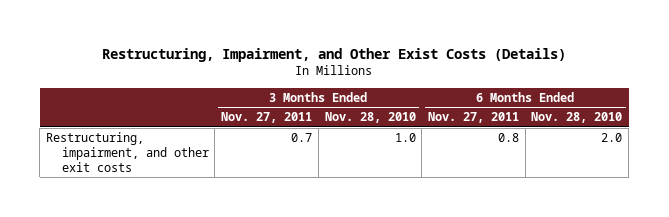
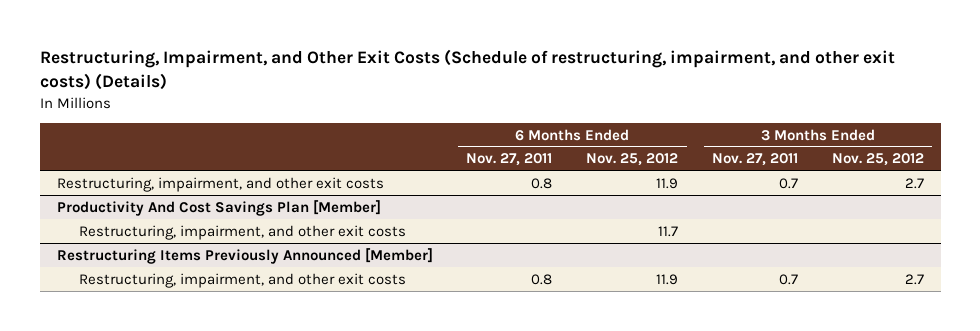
- Restructuring, Impairment, and Other Exist Costs (Details)
+ Restructuring, Impairment, and Other Exit Costs (Schedule of restructuring, impairment, and other exit costs) (Details)
- | 3 Months Ended Nov. 27, 2011 | 3 Months Ended Nov. 28, 2010 | 6 Months Ended Nov. 27, 2011 | 6 Months Ended Nov. 28, 2010
+ | 6 Months Ended Nov. 27, 2011 | 6 Months Ended Nov. 25, 2012 | 3 Months Ended Nov. 27, 2011 | 3 Months Ended Nov. 25, 2012
+ Productivity And Cost Savings Plan [Member]
+ Restructuring, impairment, and other exit costs | | 11.7 | |
+ Restructuring Items Previously Announced [Member]
+ Restructuring, impairment, and other exit costs | 0.8 | 11.9 | 0.7 | 2.7

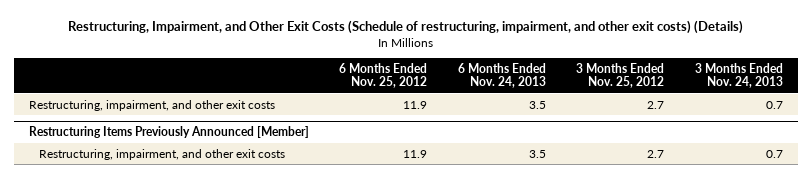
- | 6 Months Ended Nov. 27, 2011 | 6 Months Ended Nov. 25, 2012 | 3 Months Ended Nov. 27, 2011 | 3 Months Ended Nov. 25, 2012
+ | 6 Months Ended Nov. 25, 2012 | 6 Months Ended Nov. 24, 2013 | 3 Months Ended Nov. 25, 2012 | 3 Months Ended Nov. 24, 2013
- Productivity And Cost Savings Plan [Member]
- Restructuring, impairment, and other exit costs | | 11.7 | |

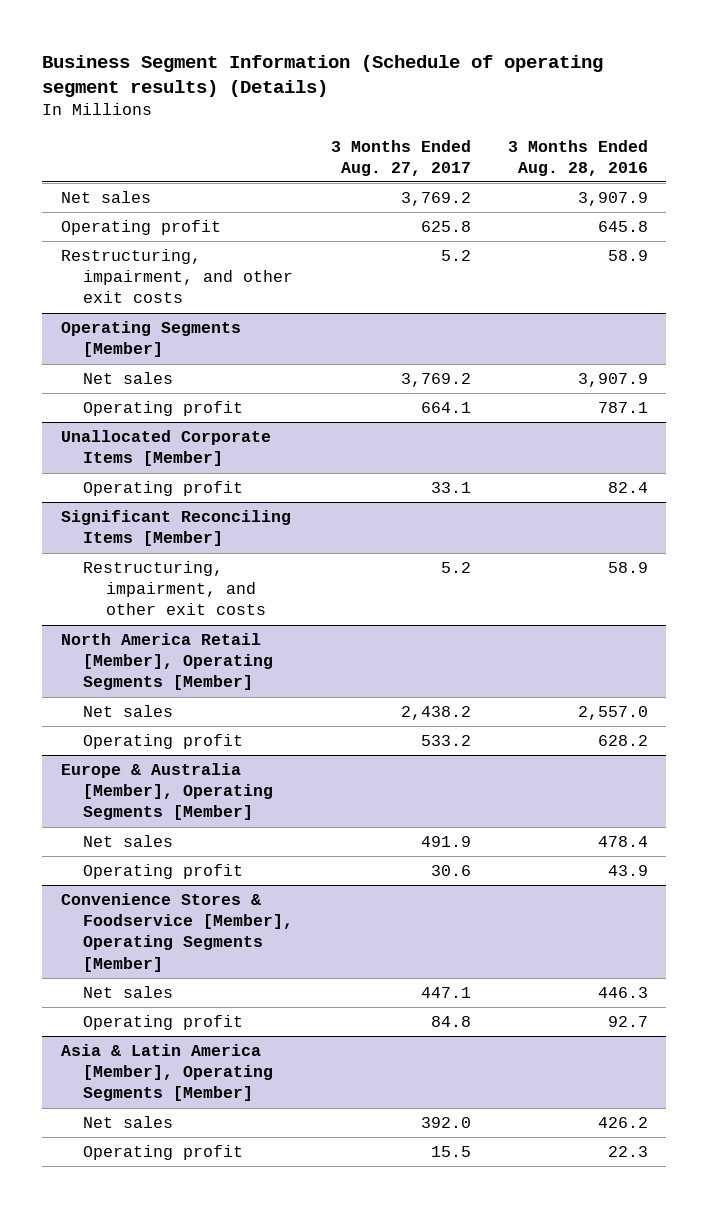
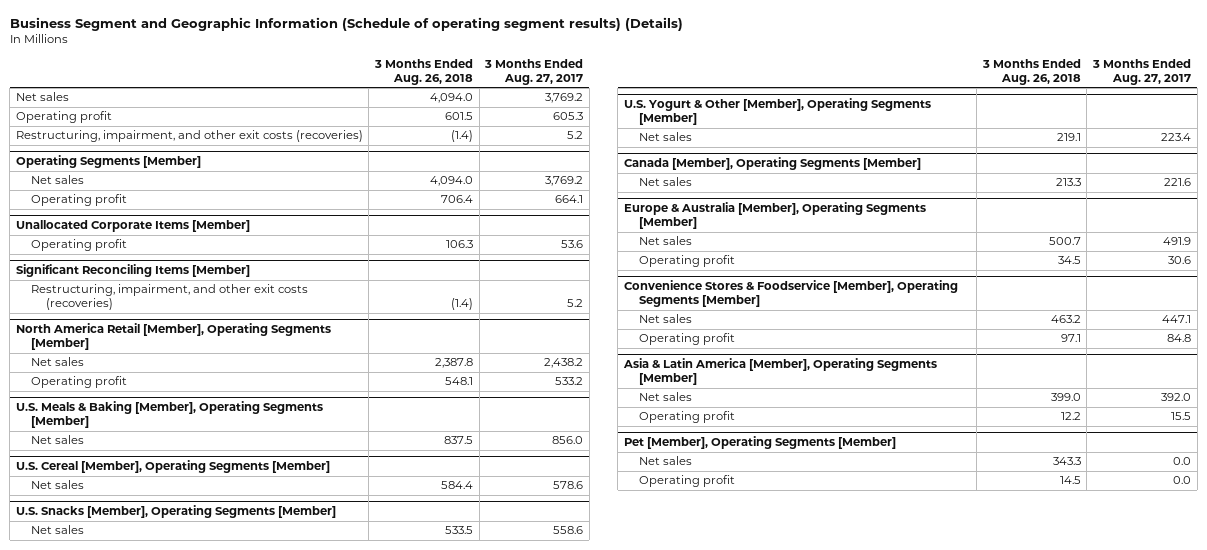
- Business Segment Information (Schedule of operating segment results) (Details)
+ Business Segment and Geographic Information (Schedule of operating segment results) (Details)
- | 3 Months Ended Aug. 27, 2017 | 3 Months Ended Aug. 28, 2016
+ | 3 Months Ended Aug. 26, 2018 | 3 Months Ended Aug. 27, 2017
- Operating profit | 625.8 | 645.8
- Restructuring, impairment, and other exit costs | 5.2 | 58.9
+ Operating profit | 601.5 | 605.3
+ Restructuring, impairment, and other exit costs (recoveries) | (1.4) | 5.2
@ Unallocated Corporate Items [Member]
- Operating profit | 33.1 | 82.4
+ Operating profit | 106.3 | 53.6
@ Significant Reconciling Items [Member]
- Restructuring, impairment, and other exit costs | 5.2 | 58.9
+ Restructuring, impairment, and other exit costs (recoveries) | (1.4) | 5.2
+ U.S. Meals & Baking [Member], Operating Segments [Member]
+ Net sales | 837.5 | 856.0
+ U.S. Cereal [Member], Operating Segments [Member]
+ Net sales | 584.4 | 578.6
+ U.S. Snacks [Member], Operating Segments [Member]
+ Net sales | 533.5 | 558.6
+ U.S. Yogurt & Other [Member], Operating Segments [Member]
+ Net sales | 219.1 | 223.4
+ Canada [Member], Operating Segments [Member]
+ Net sales | 213.3 | 221.6
+ Pet [Member], Operating Segments [Member]
+ Net sales | 343.3 | 0.0
+ Operating profit | 14.5 | 0.0

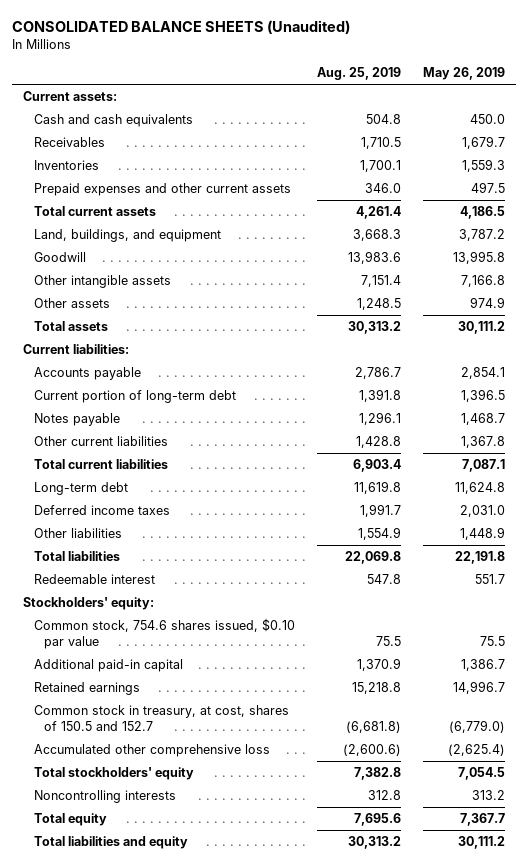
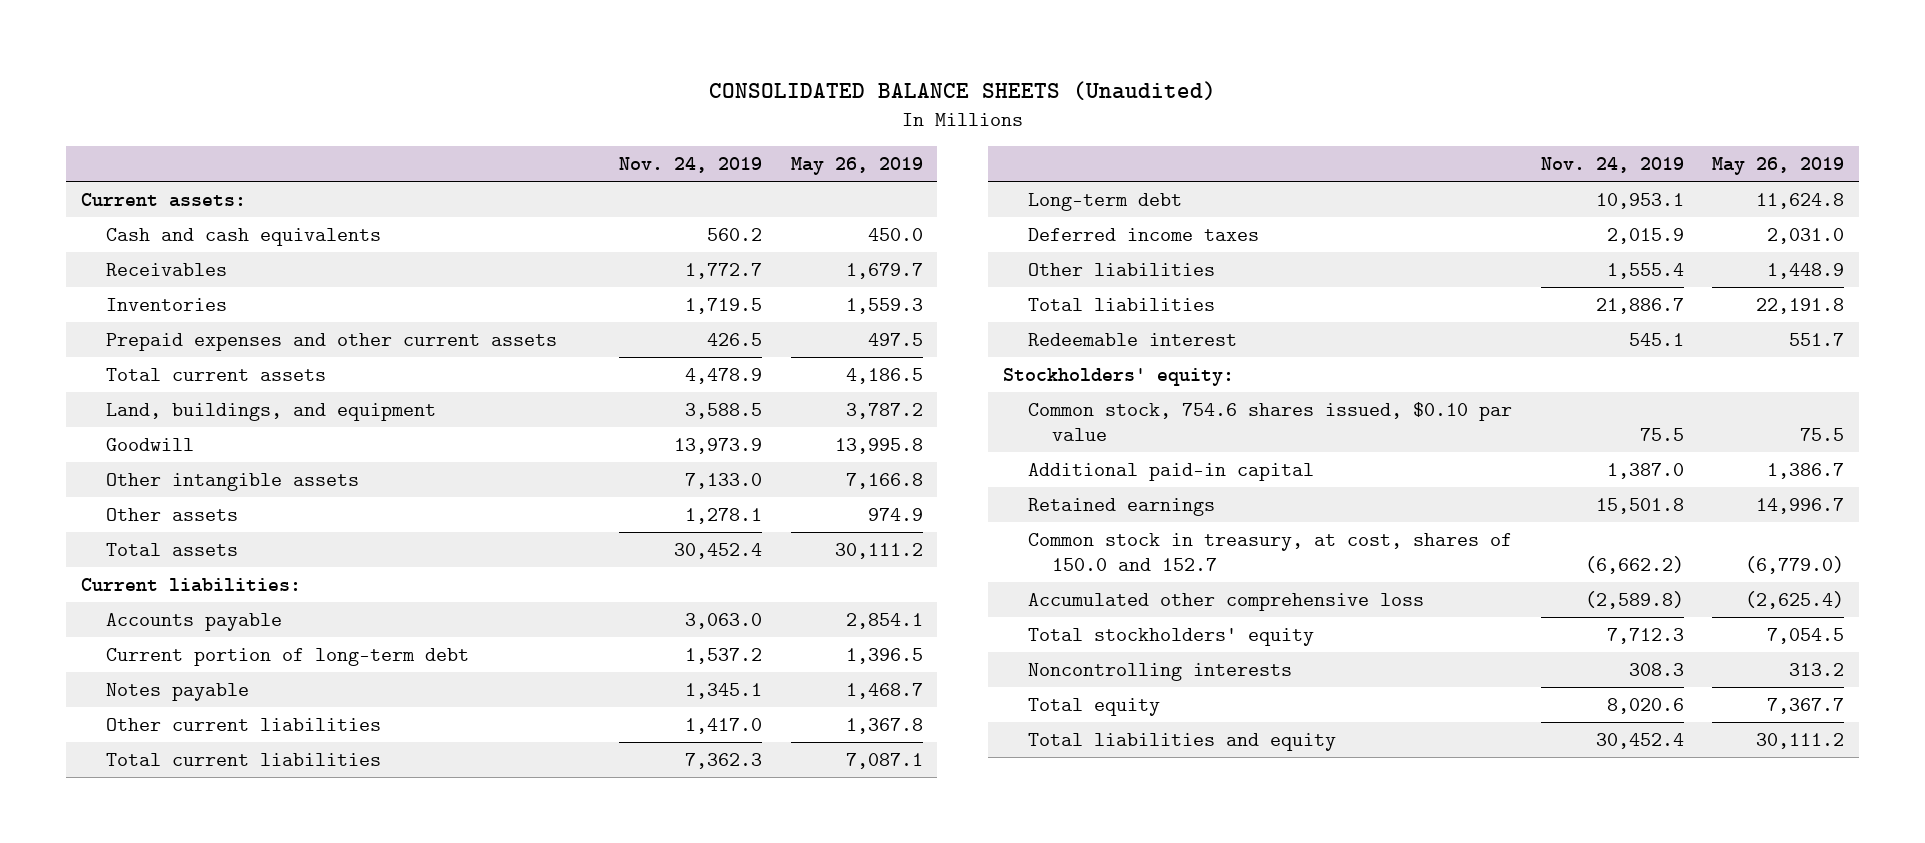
- | Aug. 25, 2019 | May 26, 2019
+ | Nov. 24, 2019 | May 26, 2019
- Common stock in treasury, at cost, shares of 150.5 and 152.7 | (6,681.8) | (6,779.0)
+ Common stock in treasury, at cost, shares of 150.0 and 152.7 | (6,662.2) | (6,779.0)

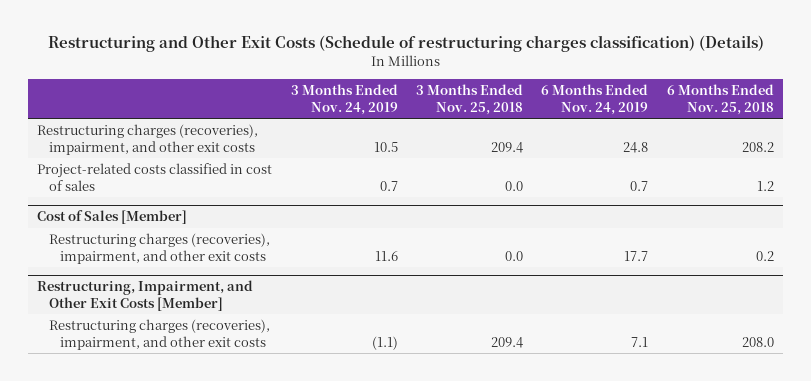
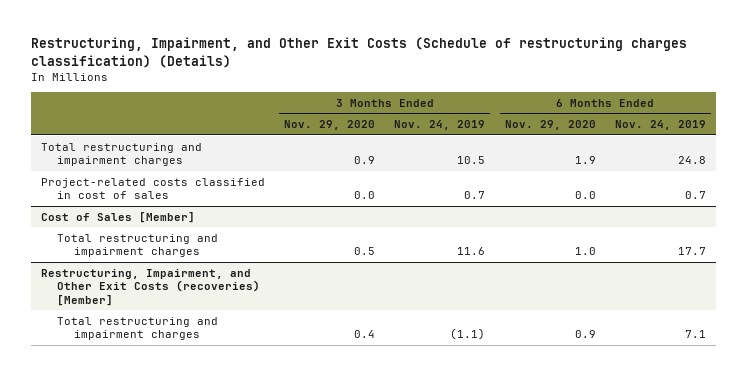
- Restructuring and Other Exit Costs (Schedule of restructuring charges classification) (Details)
+ Restructuring, Impairment, and Other Exit Costs (Schedule of restructuring charges classification) (Details)
- | 3 Months Ended Nov. 24, 2019 | 3 Months Ended Nov. 25, 2018 | 6 Months Ended Nov. 24, 2019 | 6 Months Ended Nov. 25, 2018
+ | 3 Months Ended Nov. 29, 2020 | 3 Months Ended Nov. 24, 2019 | 6 Months Ended Nov. 29, 2020 | 6 Months Ended Nov. 24, 2019
- Restructuring charges (recoveries), impairment, and other exit costs | 10.5 | 209.4 | 24.8 | 208.2
+ Total restructuring and impairment charges | 0.9 | 10.5 | 1.9 | 24.8
@ Cost of Sales [Member]
- Restructuring charges (recoveries), impairment, and other exit costs | 11.6 | 0.0 | 17.7 | 0.2
- Restructuring, Impairment, and Other Exit Costs [Member]
- Restructuring charges (recoveries), impairment, and other exit costs | (1.1) | 209.4 | 7.1 | 208.0
@ Cost of Sales [Member]
+ Total restructuring and impairment charges | 0.5 | 11.6 | 1.0 | 17.7
+ Restructuring, Impairment, and Other Exit Costs (recoveries) [Member]
+ Total restructuring and impairment charges | 0.4 | (1.1) | 0.9 | 7.1

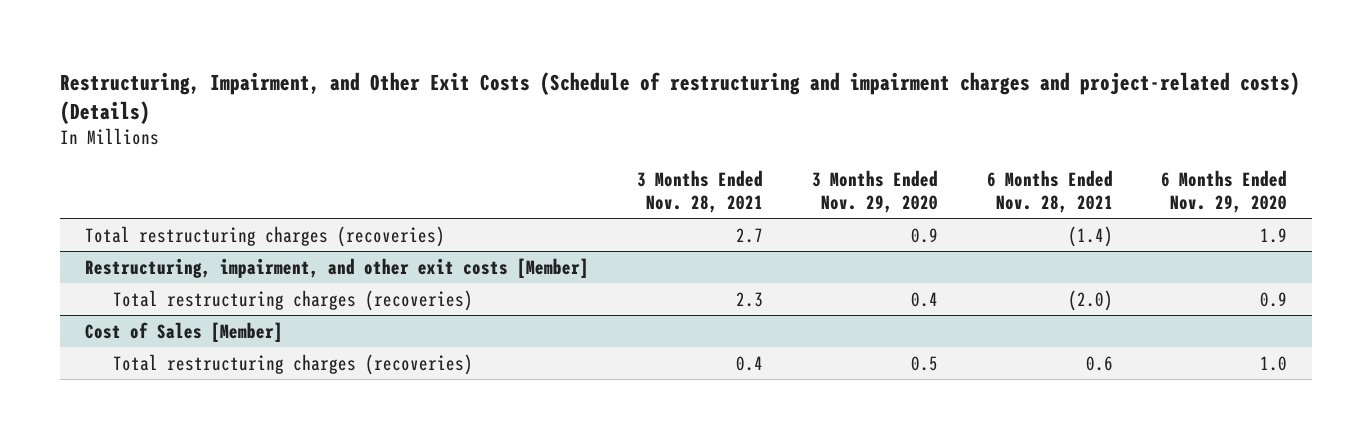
- Restructuring, Impairment, and Other Exit Costs (Schedule of restructuring charges classification) (Details)
+ Restructuring, Impairment, and Other Exit Costs (Schedule of restructuring and impairment charges and project-related costs) (Details)
- | 3 Months Ended Nov. 29, 2020 | 3 Months Ended Nov. 24, 2019 | 6 Months Ended Nov. 29, 2020 | 6 Months Ended Nov. 24, 2019
+ | 3 Months Ended Nov. 28, 2021 | 3 Months Ended Nov. 29, 2020 | 6 Months Ended Nov. 28, 2021 | 6 Months Ended Nov. 29, 2020
- Total restructuring and impairment charges | 0.9 | 10.5 | 1.9 | 24.8
- Project-related costs classified in cost of sales | 0.0 | 0.7 | 0.0 | 0.7
+ Total restructuring charges (recoveries) | 2.7 | 0.9 | (1.4) | 1.9
+ Restructuring, impairment, and other exit costs [Member]
+ Total restructuring charges (recoveries) | 2.3 | 0.4 | (2.0) | 0.9
@ Cost of Sales [Member]
- Total restructuring and impairment charges | 0.5 | 11.6 | 1.0 | 17.7
- Restructuring, Impairment, and Other Exit Costs (recoveries) [Member]
- Total restructuring and impairment charges | 0.4 | (1.1) | 0.9 | 7.1
@ Cost of Sales [Member]
+ Total restructuring charges (recoveries) | 0.4 | 0.5 | 0.6 | 1.0

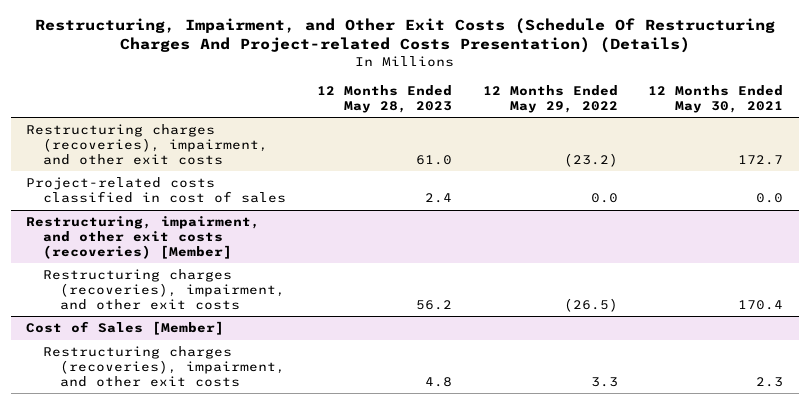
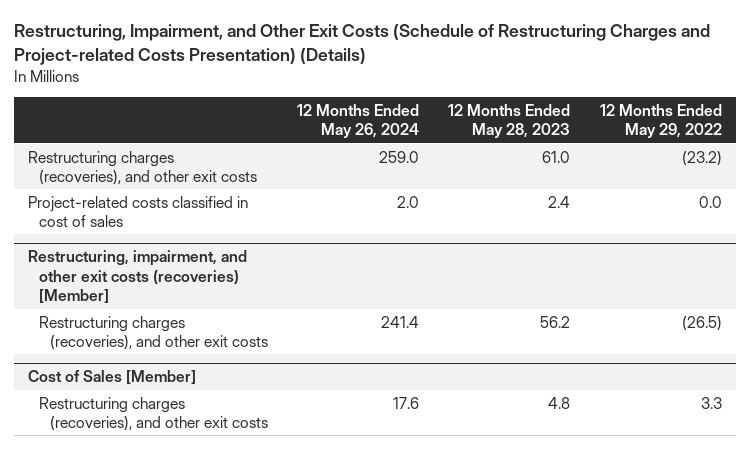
- Restructuring, Impairment, and Other Exit Costs (Schedule Of Restructuring Charges And Project-related Costs Presentation) (Details)
+ Restructuring, Impairment, and Other Exit Costs (Schedule of Restructuring Charges and Project-related Costs Presentation) (Details)
- | 12 Months Ended May 28, 2023 | 12 Months Ended May 29, 2022 | 12 Months Ended May 30, 2021
+ | 12 Months Ended May 26, 2024 | 12 Months Ended May 28, 2023 | 12 Months Ended May 29, 2022
- Restructuring charges (recoveries), impairment, and other exit costs | 61.0 | (23.2) | 172.7
+ Restructuring charges (recoveries), and other exit costs | 259.0 | 61.0 | (23.2)
@ Restructuring, impairment, and other exit costs (recoveries) [Member]
- Restructuring charges (recoveries), impairment, and other exit costs | 56.2 | (26.5) | 170.4
+ Restructuring charges (recoveries), and other exit costs | 241.4 | 56.2 | (26.5)
@ Cost of Sales [Member]
- Restructuring charges (recoveries), impairment, and other exit costs | 4.8 | 3.3 | 2.3
+ Restructuring charges (recoveries), and other exit costs | 17.6 | 4.8 | 3.3

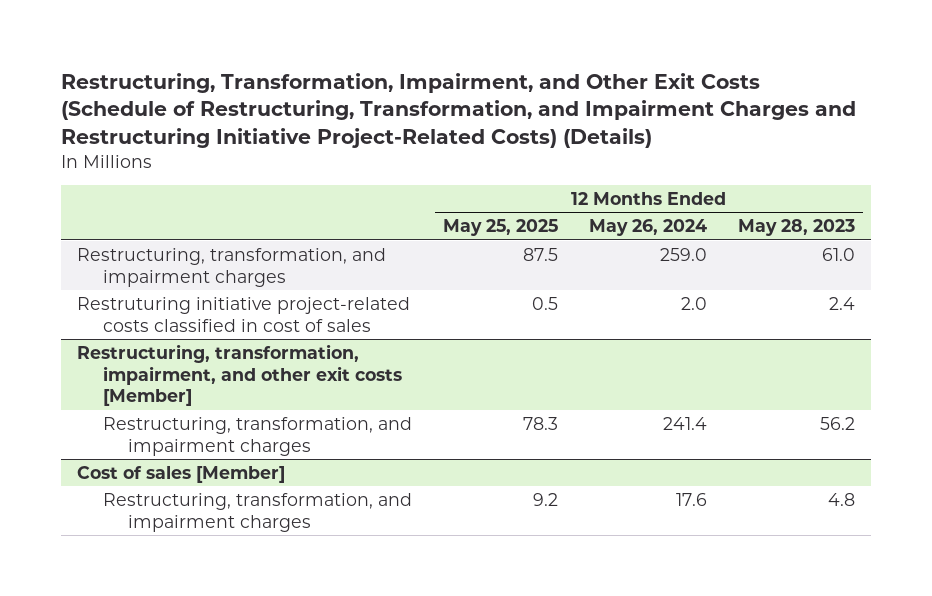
- Restructuring, Impairment, and Other Exit Costs (Schedule of Restructuring Charges and Project-related Costs Presentation) (Details)
+ Restructuring, Transformation, Impairment, and Other Exit Costs (Schedule of Restructuring, Transformation, and Impairment Charges and Restructuring Initiative Project-Related Costs) (Details)
- | 12 Months Ended May 26, 2024 | 12 Months Ended May 28, 2023 | 12 Months Ended May 29, 2022
+ | 12 Months Ended May 25, 2025 | 12 Months Ended May 26, 2024 | 12 Months Ended May 28, 2023
- Restructuring charges (recoveries), and other exit costs | 259.0 | 61.0 | (23.2)
- Project-related costs classified in cost of sales | 2.0 | 2.4 | 0.0
- Restructuring, impairment, and other exit costs (recoveries) [Member]
- Restructuring charges (recoveries), and other exit costs | 241.4 | 56.2 | (26.5)
- Cost of Sales [Member]
- Restructuring charges (recoveries), and other exit costs | 17.6 | 4.8 | 3.3
+ Restructuring, transformation, and impairment charges | 87.5 | 259.0 | 61.0
+ Restruturing initiative project-related costs classified in cost of sales | 0.5 | 2.0 | 2.4
+ Restructuring, transformation, impairment, and other exit costs [Member]
+ Restructuring, transformation, and impairment charges | 78.3 | 241.4 | 56.2
+ Cost of sales [Member]
+ Restructuring, transformation, and impairment charges | 9.2 | 17.6 | 4.8

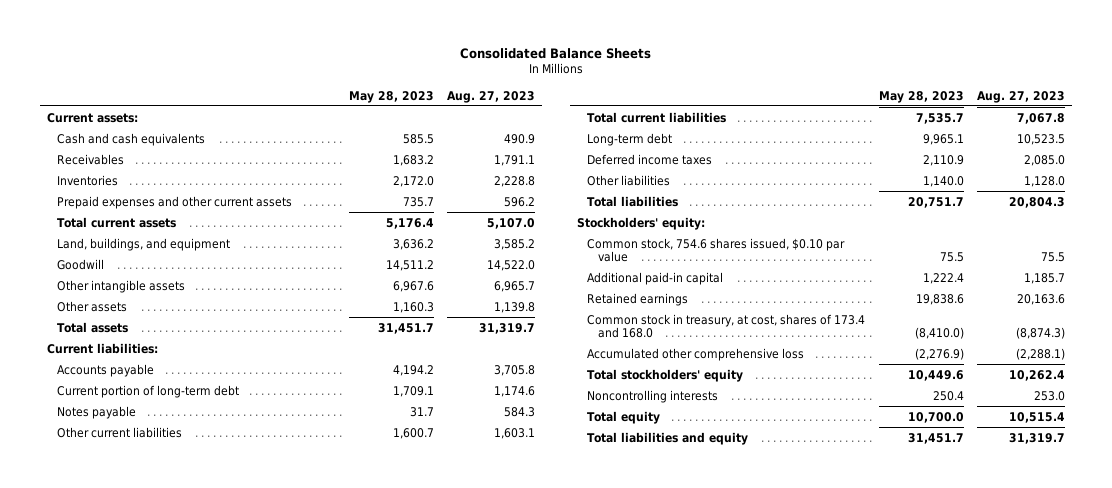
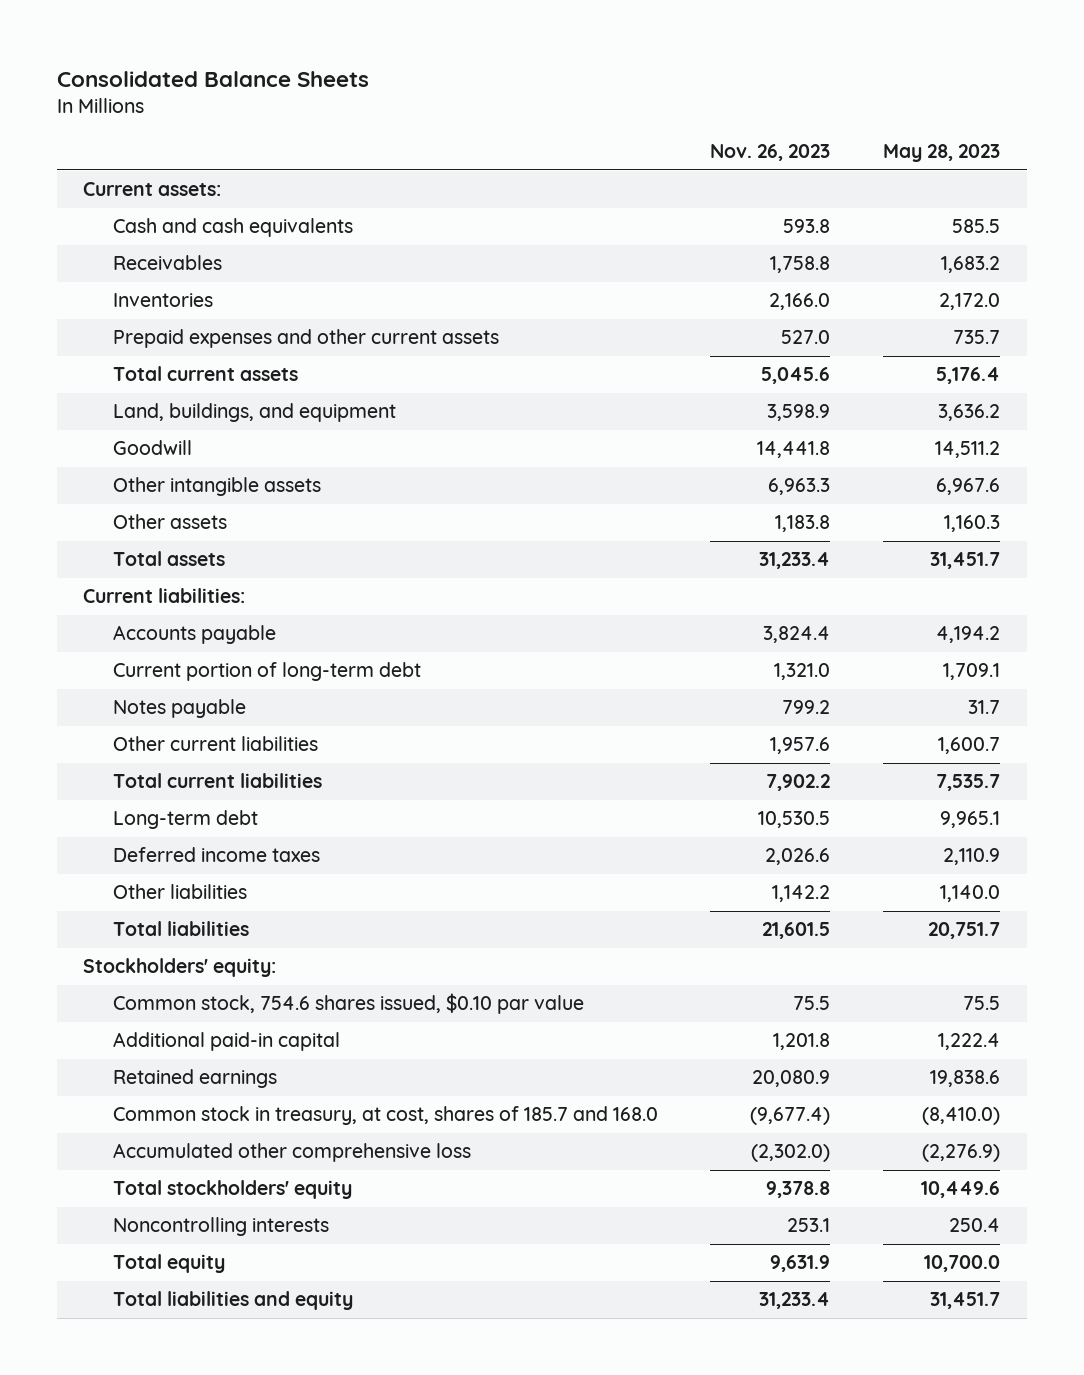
- | May 28, 2023 | Aug. 27, 2023
+ | Nov. 26, 2023 | May 28, 2023
- Common stock in treasury, at cost, shares of 173.4 and 168.0 | (8,410.0) | (8,874.3)
+ Common stock in treasury, at cost, shares of 185.7 and 168.0 | (9,677.4) | (8,410.0)

